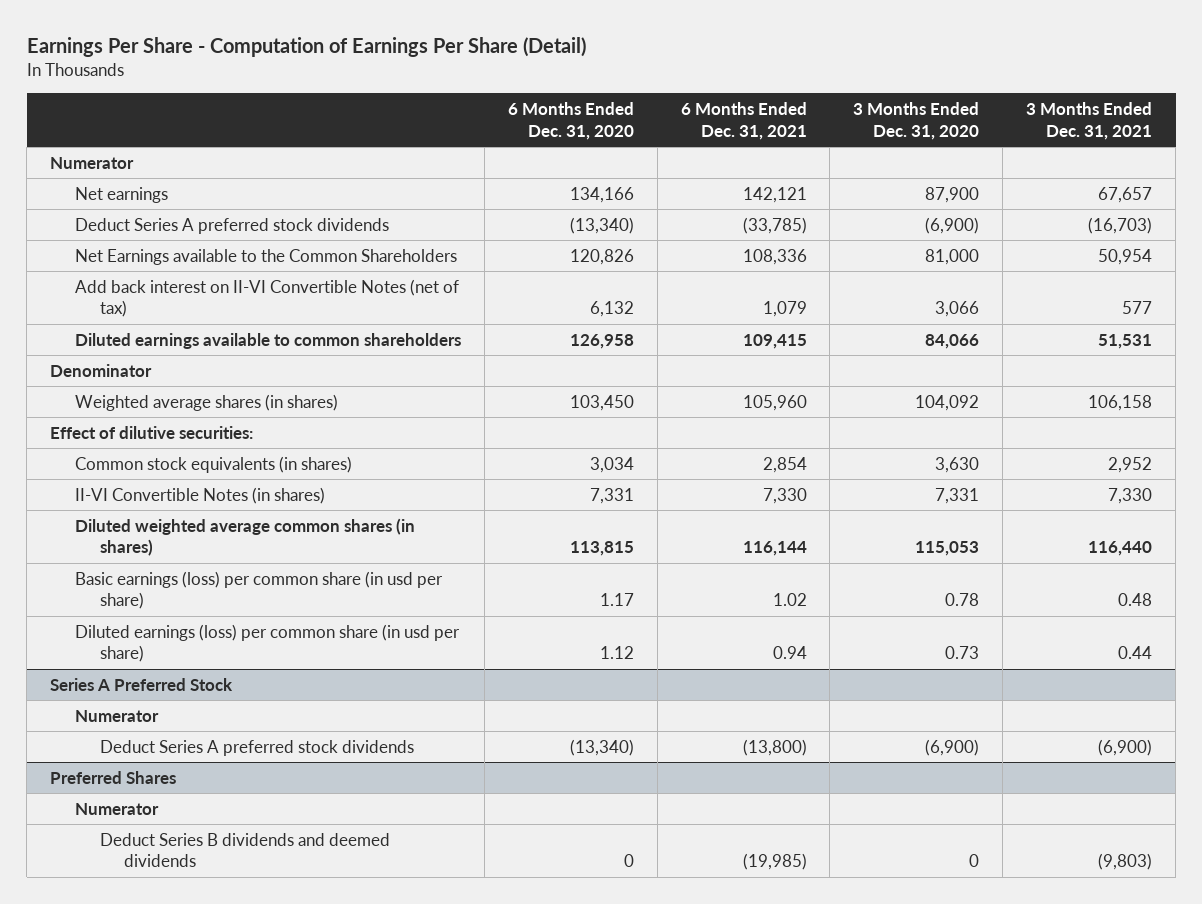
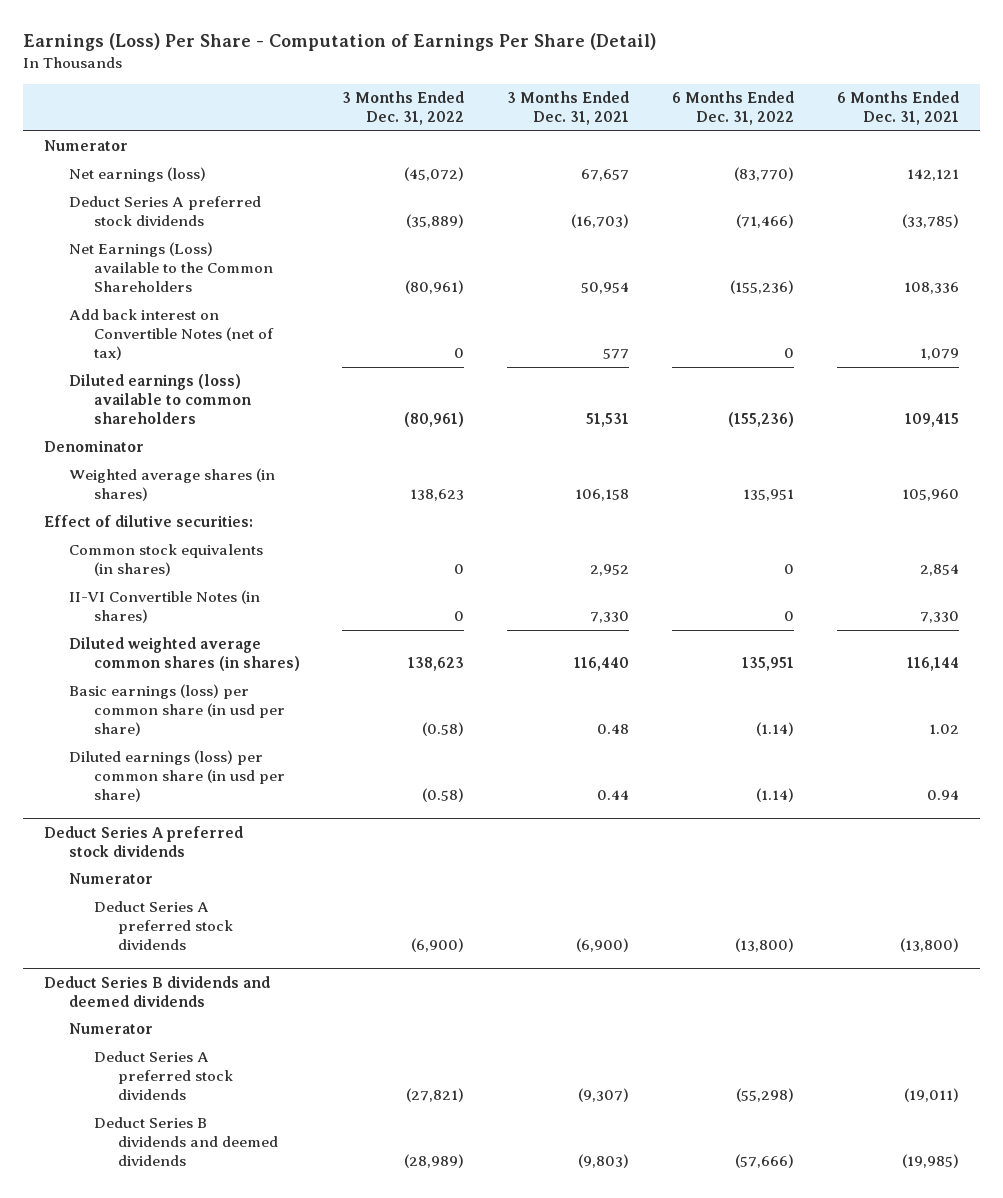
- Earnings Per Share - Computation of Earnings Per Share (Detail)
+ Earnings (Loss) Per Share - Computation of Earnings Per Share (Detail)
- | 6 Months Ended Dec. 31, 2020 | 6 Months Ended Dec. 31, 2021 | 3 Months Ended Dec. 31, 2020 | 3 Months Ended Dec. 31, 2021
+ | 3 Months Ended Dec. 31, 2022 | 3 Months Ended Dec. 31, 2021 | 6 Months Ended Dec. 31, 2022 | 6 Months Ended Dec. 31, 2021
- Net earnings | 134,166 | 142,121 | 87,900 | 67,657
+ Net earnings (loss) | (45,072) | 67,657 | (83,770) | 142,121
- Net Earnings available to the Common Shareholders | 120,826 | 108,336 | 81,000 | 50,954
- Add back interest on II-VI Convertible Notes (net of tax) | 6,132 | 1,079 | 3,066 | 577
- Diluted earnings available to common shareholders | 126,958 | 109,415 | 84,066 | 51,531
+ Net Earnings (Loss) available to the Common Shareholders | (80,961) | 50,954 | (155,236) | 108,336
+ Add back interest on Convertible Notes (net of tax) | 0 | 577 | 0 | 1,079
+ Diluted earnings (loss) available to common shareholders | (80,961) | 51,531 | (155,236) | 109,415
- Series A Preferred Stock
+ Deduct Series A preferred stock dividends
- Preferred Shares
+ Deduct Series B dividends and deemed dividends
+ Deduct Series A preferred stock dividends | (27,821) | (9,307) | (55,298) | (19,011)

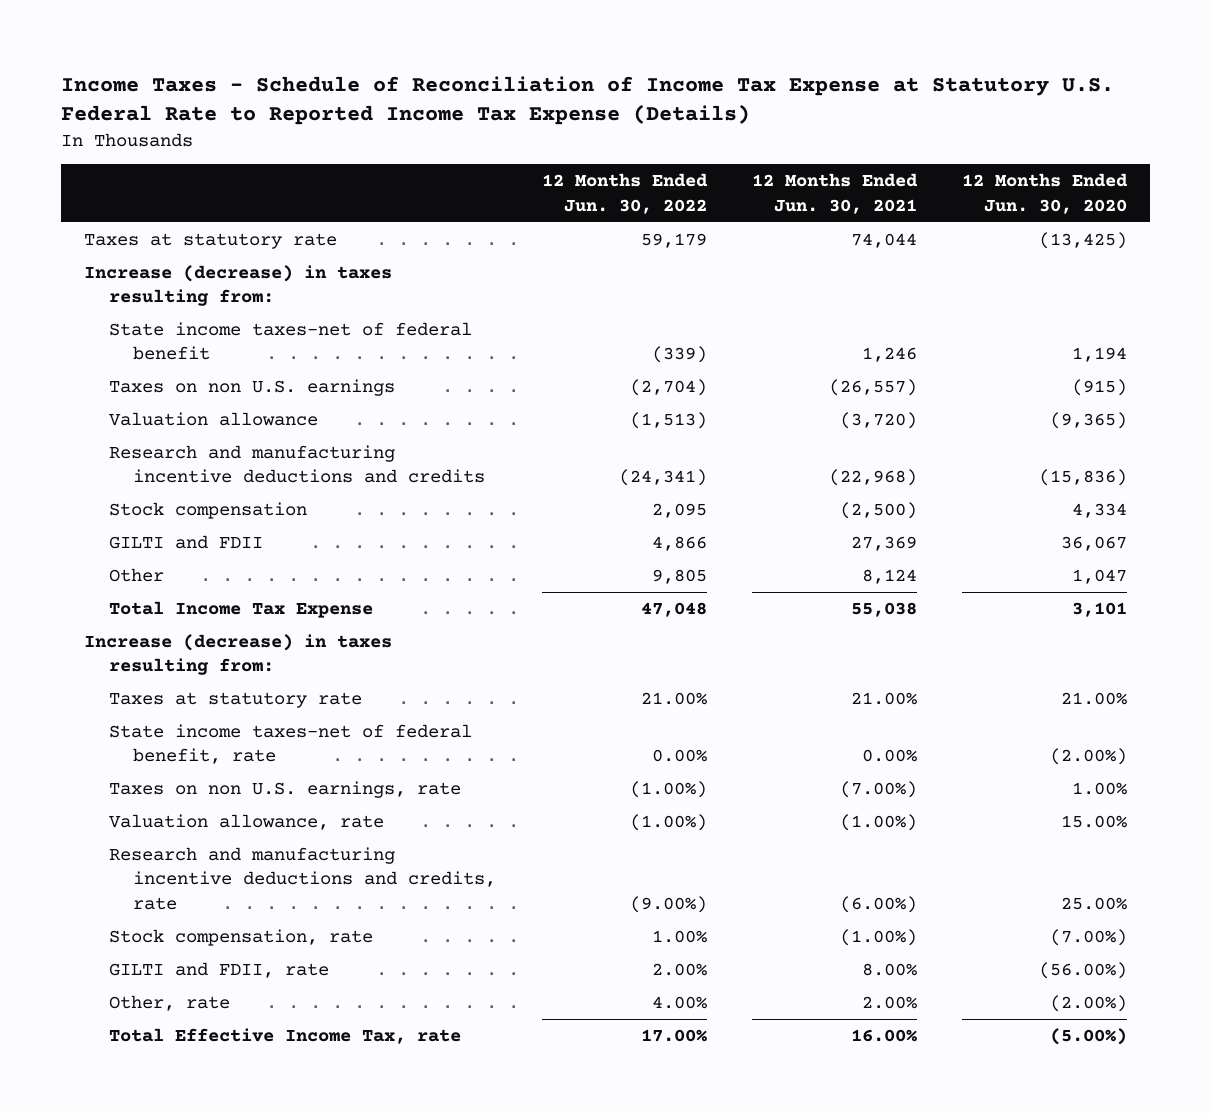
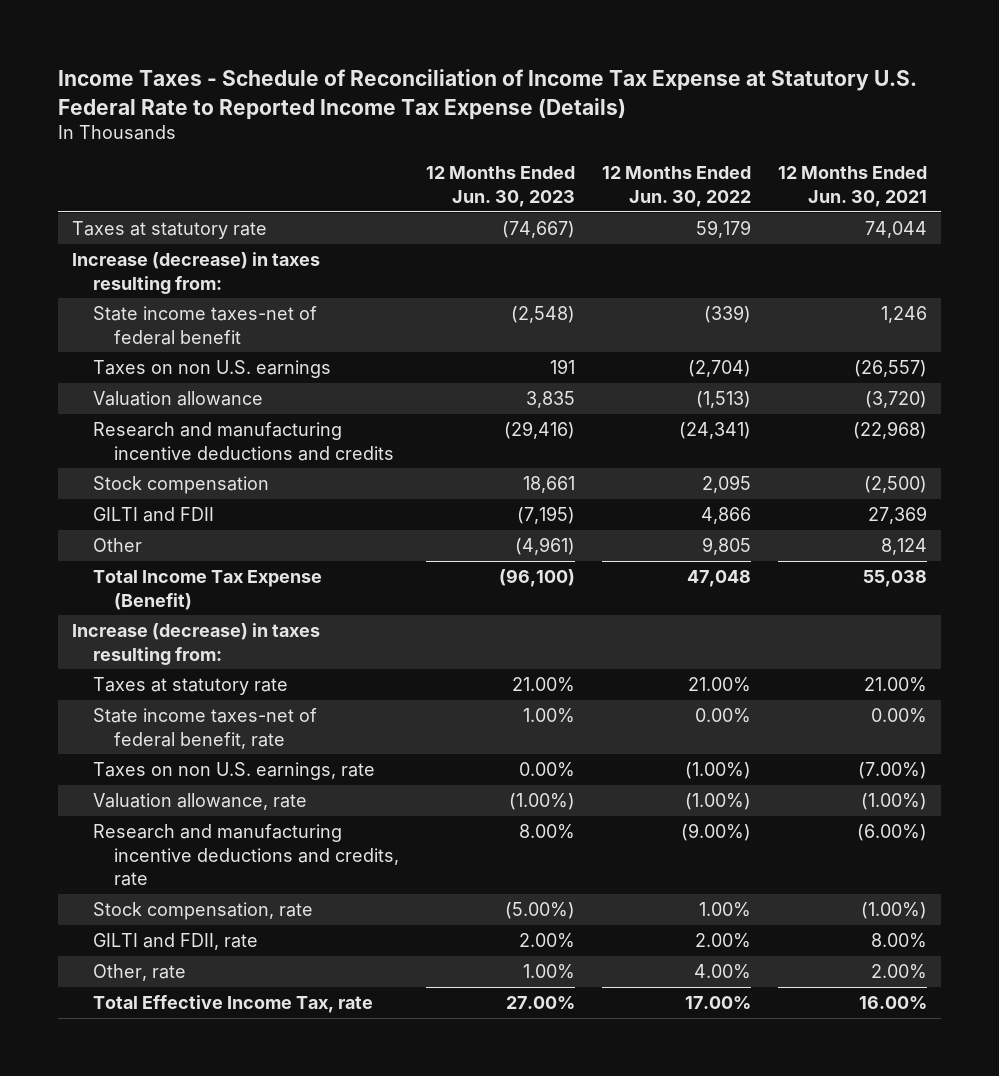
- | 12 Months Ended Jun. 30, 2022 | 12 Months Ended Jun. 30, 2021 | 12 Months Ended Jun. 30, 2020
+ | 12 Months Ended Jun. 30, 2023 | 12 Months Ended Jun. 30, 2022 | 12 Months Ended Jun. 30, 2021
- Total Income Tax Expense | 47,048 | 55,038 | 3,101
+ Total Income Tax Expense (Benefit) | (96,100) | 47,048 | 55,038

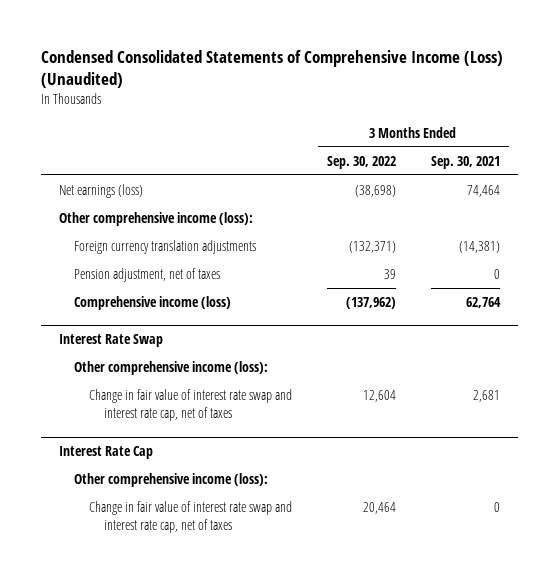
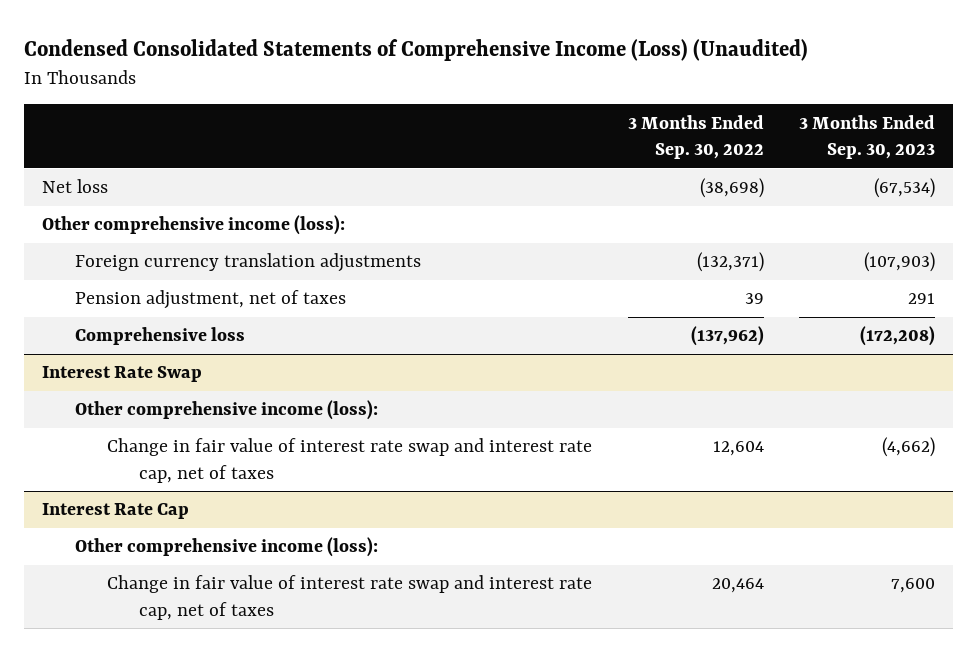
- | 3 Months Ended Sep. 30, 2022 | 3 Months Ended Sep. 30, 2021
+ | 3 Months Ended Sep. 30, 2022 | 3 Months Ended Sep. 30, 2023
- Net earnings (loss) | (38,698) | 74,464
+ Net loss | (38,698) | (67,534)
- Comprehensive income (loss) | (137,962) | 62,764
+ Comprehensive loss | (137,962) | (172,208)

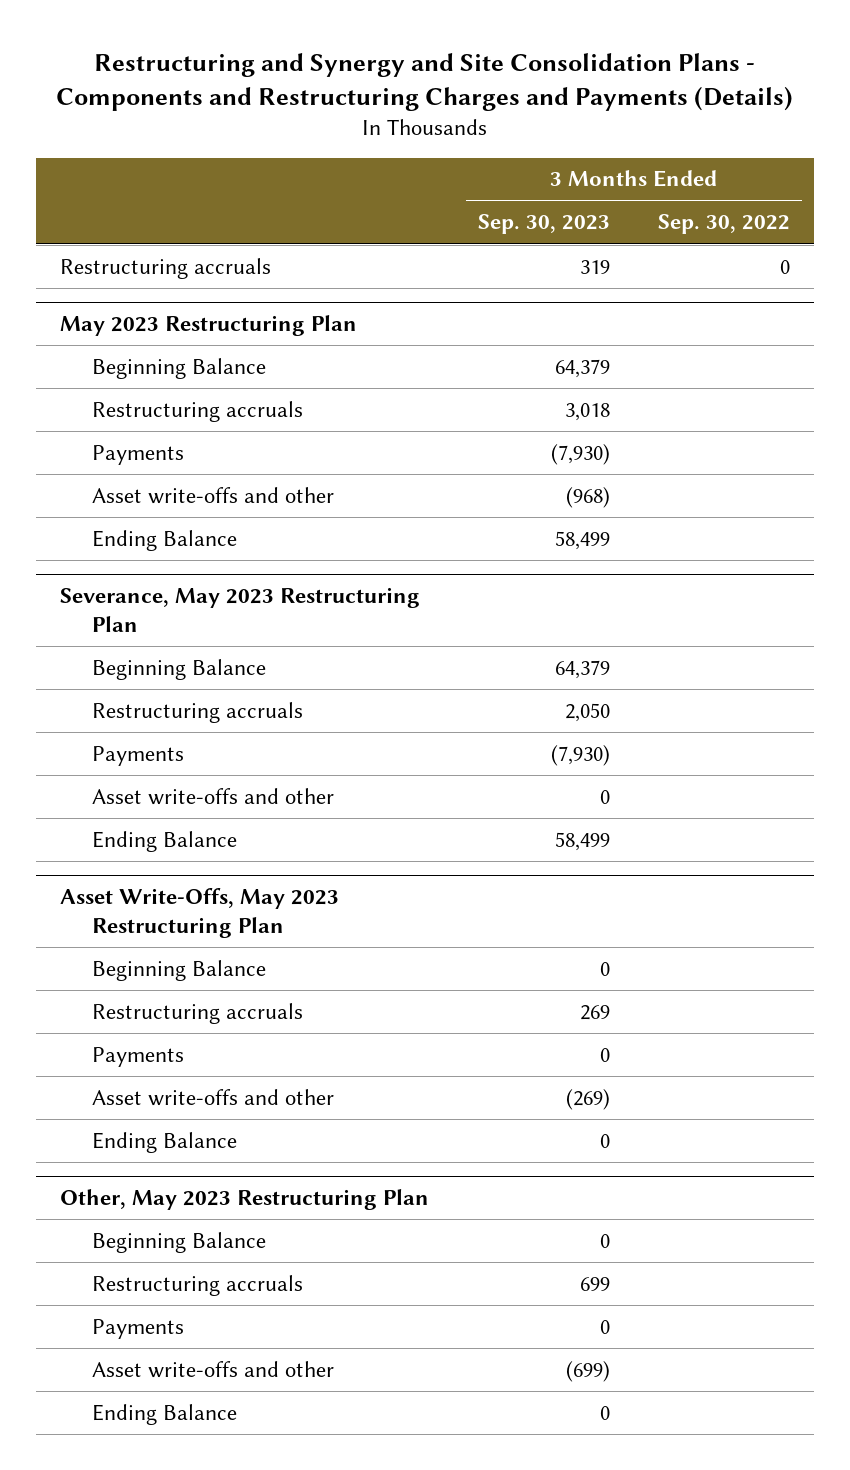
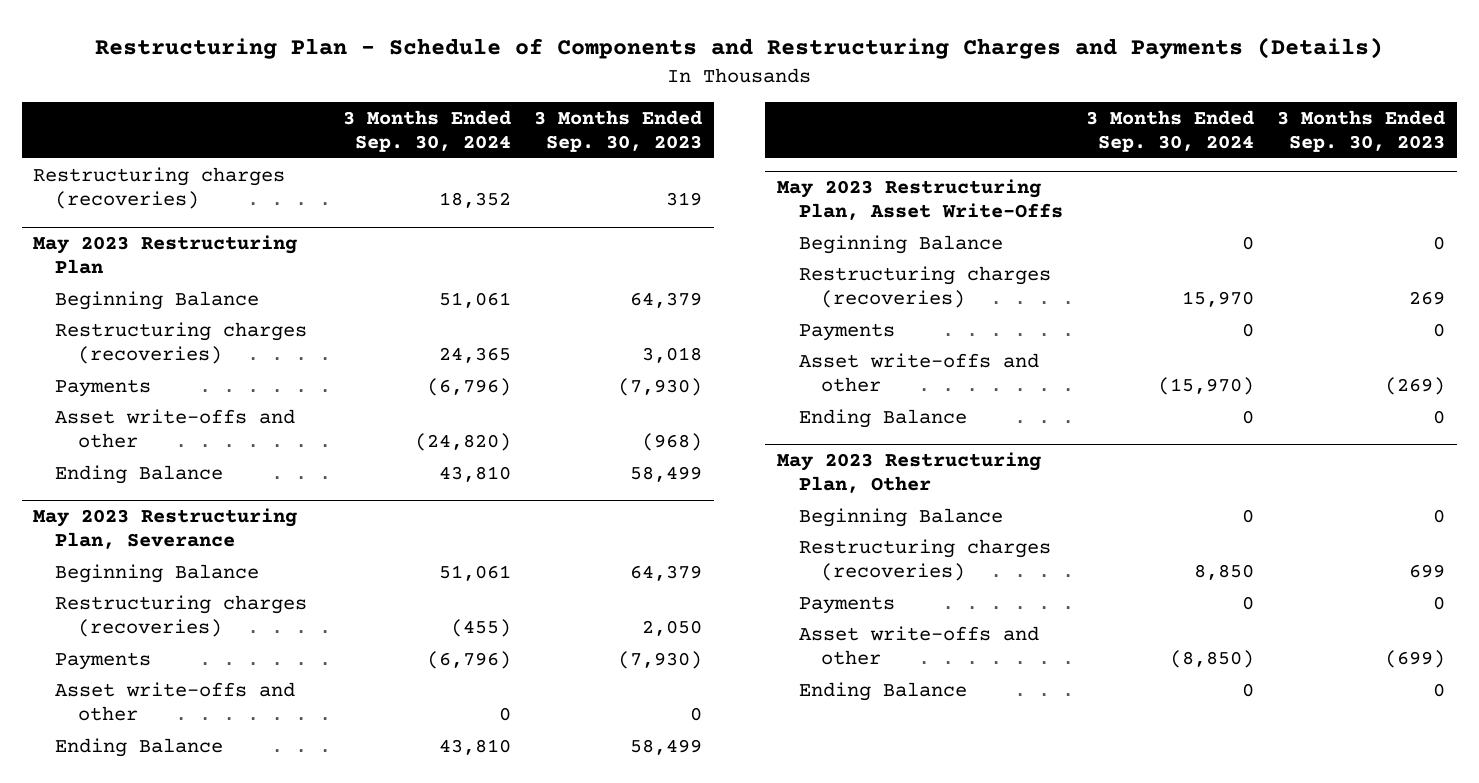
- Restructuring and Synergy and Site Consolidation Plans - Components and Restructuring Charges and Payments (Details)
+ Restructuring Plan - Schedule of Components and Restructuring Charges and Payments (Details)
- | 3 Months Ended Sep. 30, 2023 | 3 Months Ended Sep. 30, 2022
+ | 3 Months Ended Sep. 30, 2024 | 3 Months Ended Sep. 30, 2023
- Restructuring accruals | 319 | 0
+ Restructuring charges (recoveries) | 18,352 | 319
@ May 2023 Restructuring Plan
- Restructuring accruals | 3,018 |
+ Restructuring charges (recoveries) | 24,365 | 3,018
- Severance, May 2023 Restructuring Plan
+ May 2023 Restructuring Plan, Severance
- Restructuring accruals | 2,050 |
+ Restructuring charges (recoveries) | (455) | 2,050
- Asset Write-Offs, May 2023 Restructuring Plan
+ May 2023 Restructuring Plan, Asset Write-Offs
- Restructuring accruals | 269 |
+ Restructuring charges (recoveries) | 15,970 | 269
- Other, May 2023 Restructuring Plan
+ May 2023 Restructuring Plan, Other
- Restructuring accruals | 699 |
+ Restructuring charges (recoveries) | 8,850 | 699

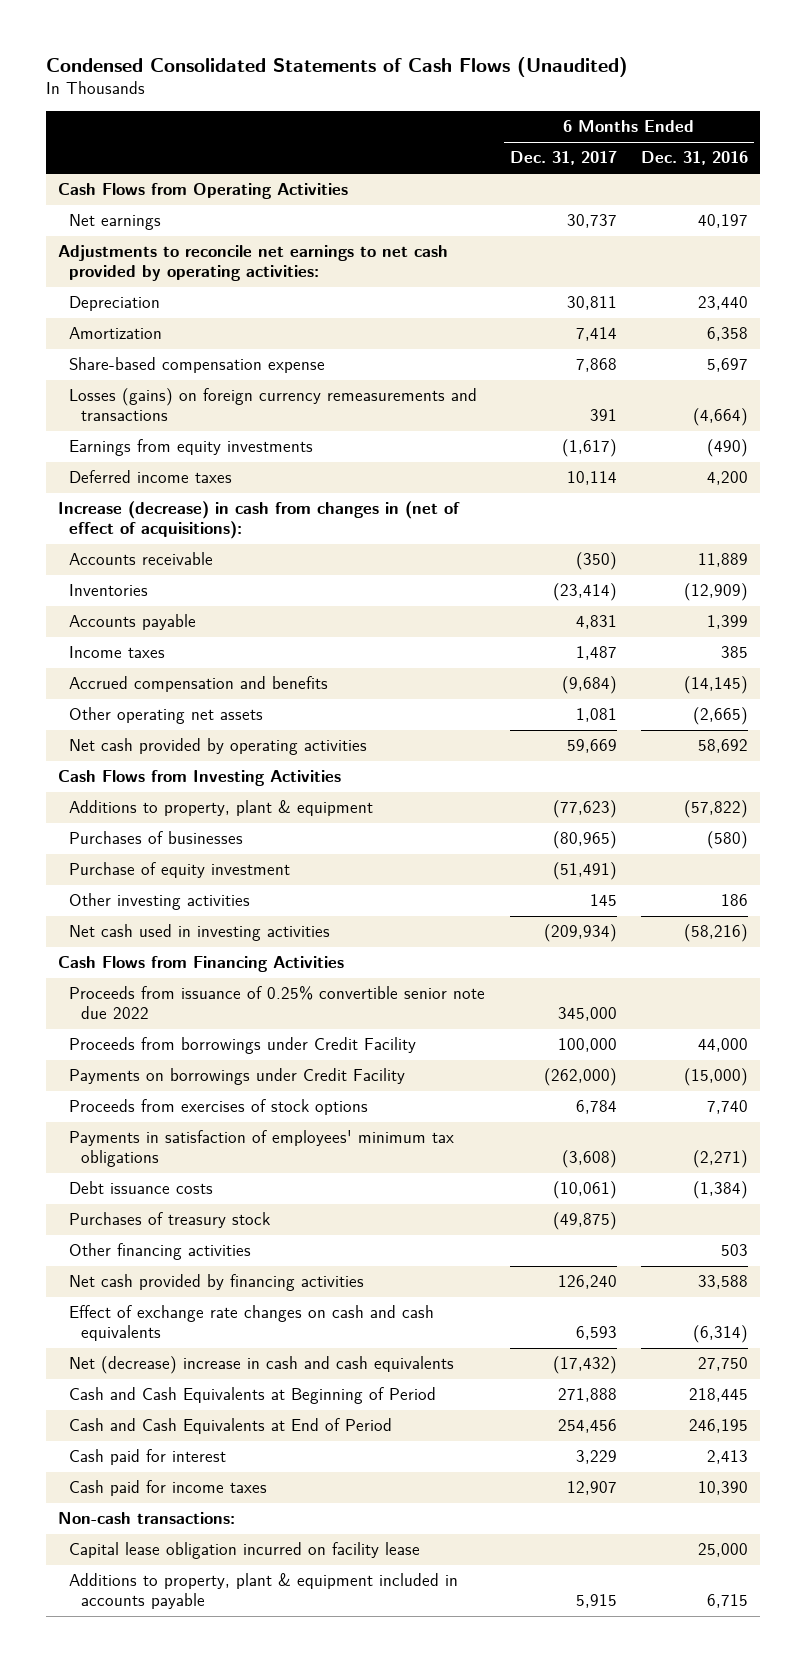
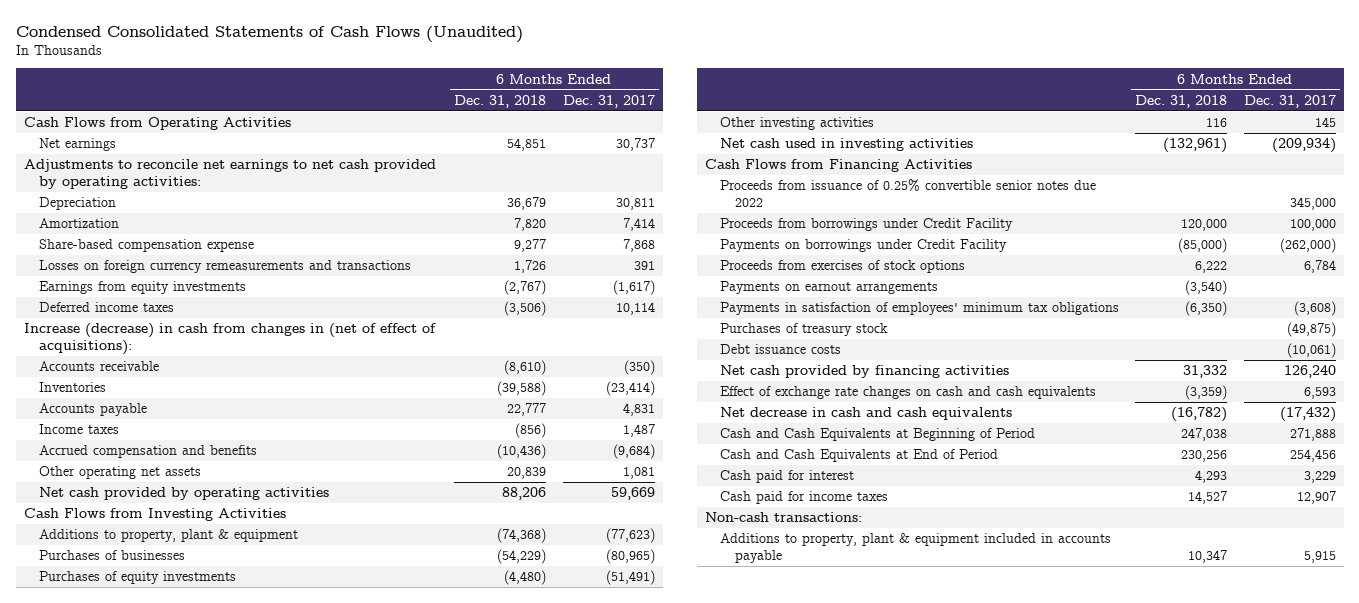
- | 6 Months Ended Dec. 31, 2017 | 6 Months Ended Dec. 31, 2016
+ | 6 Months Ended Dec. 31, 2018 | 6 Months Ended Dec. 31, 2017
- Losses (gains) on foreign currency remeasurements and transactions | 391 | (4,664)
+ Losses on foreign currency remeasurements and transactions | 1,726 | 391
- Purchase of equity investment | (51,491) |
+ Purchases of equity investments | (4,480) | (51,491)
- Proceeds from issuance of 0.25% convertible senior note due 2022 | 345,000 |
+ Proceeds from issuance of 0.25% convertible senior notes due 2022 | | 345,000
+ Payments on earnout arrangements | (3,540) |
- Other financing activities | | 503
moved down: Debt issuance costs | | (10,061)
- Net (decrease) increase in cash and cash equivalents | (17,432) | 27,750
+ Net decrease in cash and cash equivalents | (16,782) | (17,432)
- Capital lease obligation incurred on facility lease | | 25,000

